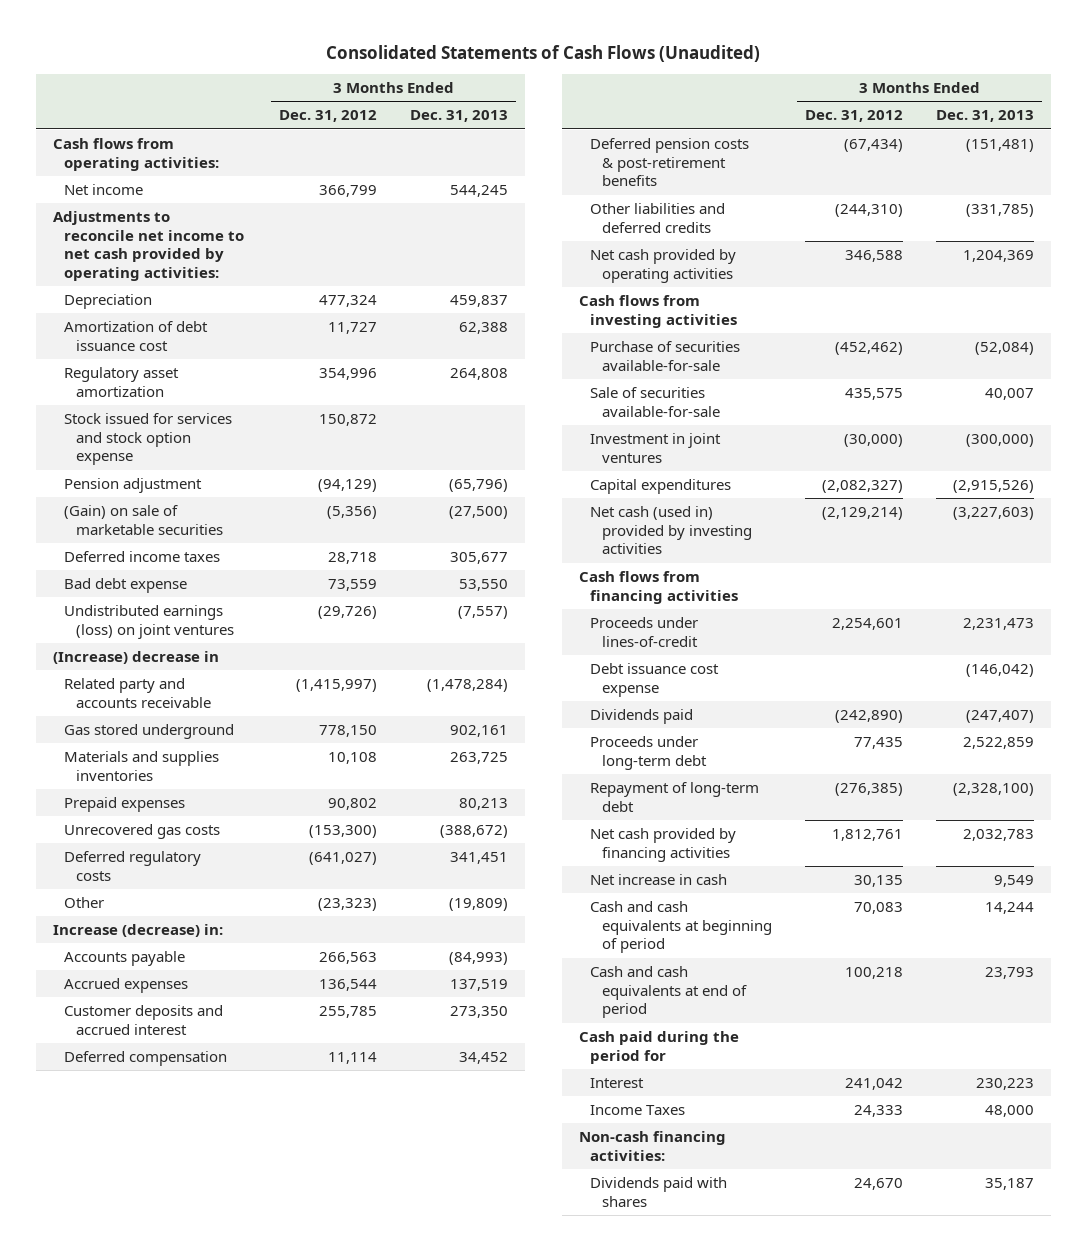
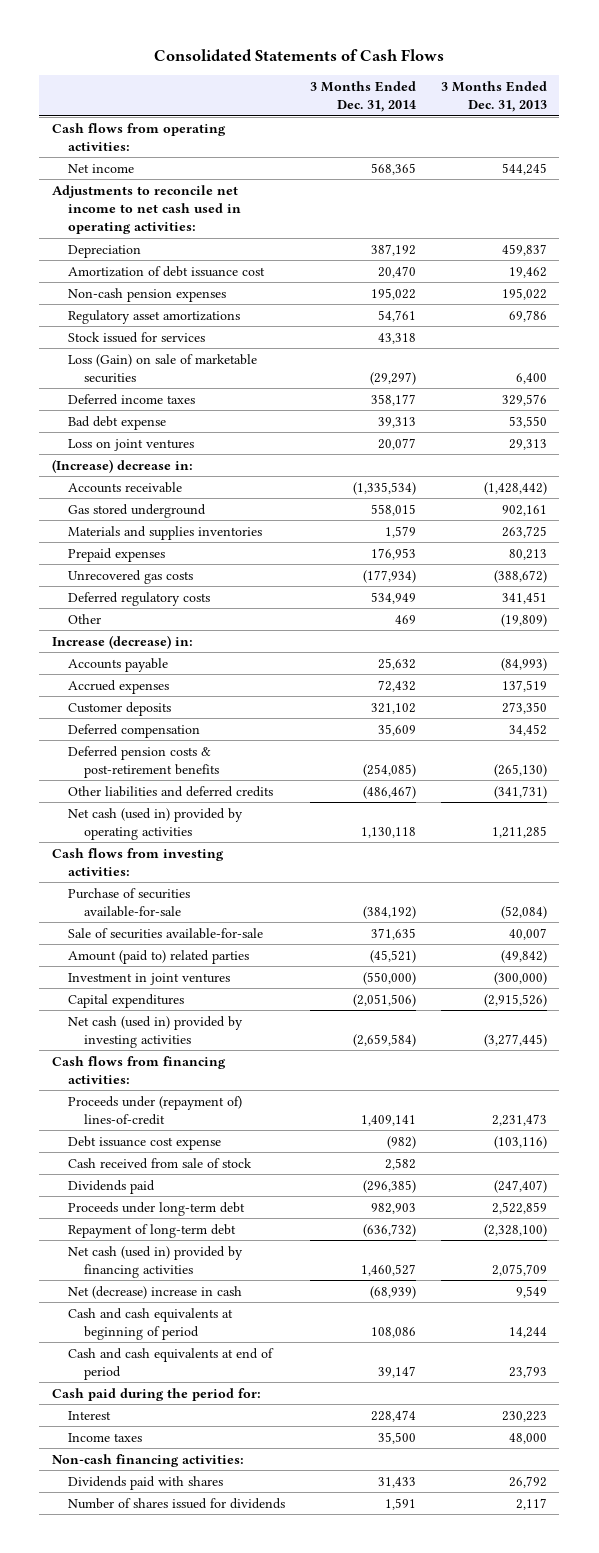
- Consolidated Statements of Cash Flows (Unaudited)
+ Consolidated Statements of Cash Flows
- | 3 Months Ended Dec. 31, 2012 | 3 Months Ended Dec. 31, 2013
+ | 3 Months Ended Dec. 31, 2014 | 3 Months Ended Dec. 31, 2013
- Adjustments to reconcile net income to net cash provided by operating activities:
+ Adjustments to reconcile net income to net cash used in operating activities:
- Amortization of debt issuance cost | 11,727 | 62,388
- Regulatory asset amortization | 354,996 | 264,808
- Stock issued for services and stock option expense | 150,872 |
- Pension adjustment | (94,129) | (65,796)
- (Gain) on sale of marketable securities | (5,356) | (27,500)
- Deferred income taxes | 28,718 | 305,677
+ Amortization of debt issuance cost | 20,470 | 19,462
+ Non-cash pension expenses | 195,022 | 195,022
+ Regulatory asset amortizations | 54,761 | 69,786
+ Stock issued for services | 43,318 |
+ Loss (Gain) on sale of marketable securities | (29,297) | 6,400
+ Deferred income taxes | 358,177 | 329,576
- Undistributed earnings (loss) on joint ventures | (29,726) | (7,557)
- (Increase) decrease in
- Related party and accounts receivable | (1,415,997) | (1,478,284)
+ Loss on joint ventures | 20,077 | 29,313
+ (Increase) decrease in:
+ Accounts receivable | (1,335,534) | (1,428,442)
- Customer deposits and accrued interest | 255,785 | 273,350
+ Customer deposits | 321,102 | 273,350
- Deferred pension costs & post-retirement benefits | (67,434) | (151,481)
- Other liabilities and deferred credits | (244,310) | (331,785)
- Net cash provided by operating activities | 346,588 | 1,204,369
- Cash flows from investing activities
+ Deferred pension costs & post-retirement benefits | (254,085) | (265,130)
+ Other liabilities and deferred credits | (486,467) | (341,731)
+ Net cash (used in) provided by operating activities | 1,130,118 | 1,211,285
+ Cash flows from investing activities:
+ Amount (paid to) related parties | (45,521) | (49,842)
- Net cash (used in) provided by investing activities | (2,129,214) | (3,227,603)
- Cash flows from financing activities
- Proceeds under lines-of-credit | 2,254,601 | 2,231,473
- Debt issuance cost expense | | (146,042)
+ Net cash (used in) provided by investing activities | (2,659,584) | (3,277,445)
+ Cash flows from financing activities:
+ Proceeds under (repayment of) lines-of-credit | 1,409,141 | 2,231,473
+ Debt issuance cost expense | (982) | (103,116)
+ Cash received from sale of stock | 2,582 |
- Net cash provided by financing activities | 1,812,761 | 2,032,783
- Net increase in cash | 30,135 | 9,549
+ Net cash (used in) provided by financing activities | 1,460,527 | 2,075,709
+ Net (decrease) increase in cash | (68,939) | 9,549
- Cash paid during the period for
+ Cash paid during the period for:
- Income Taxes | 24,333 | 48,000
+ Income taxes | 35,500 | 48,000
- Dividends paid with shares | 24,670 | 35,187
+ Dividends paid with shares | 31,433 | 26,792
+ Number of shares issued for dividends | 1,591 | 2,117

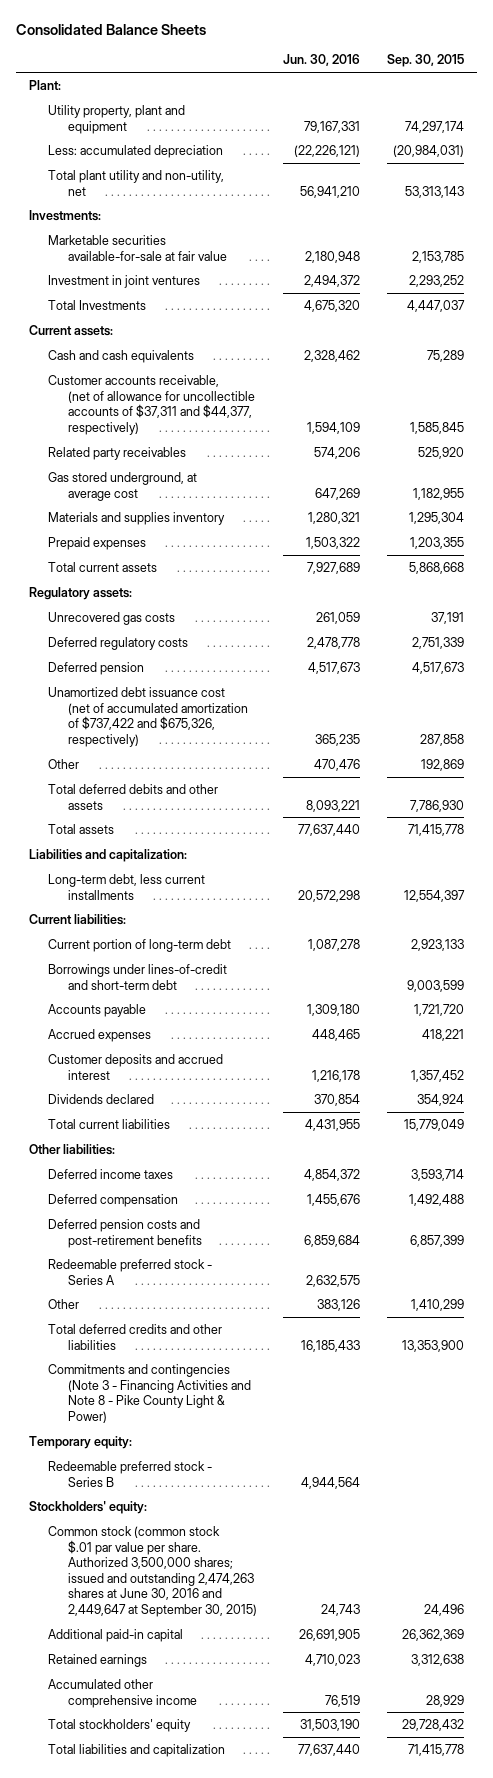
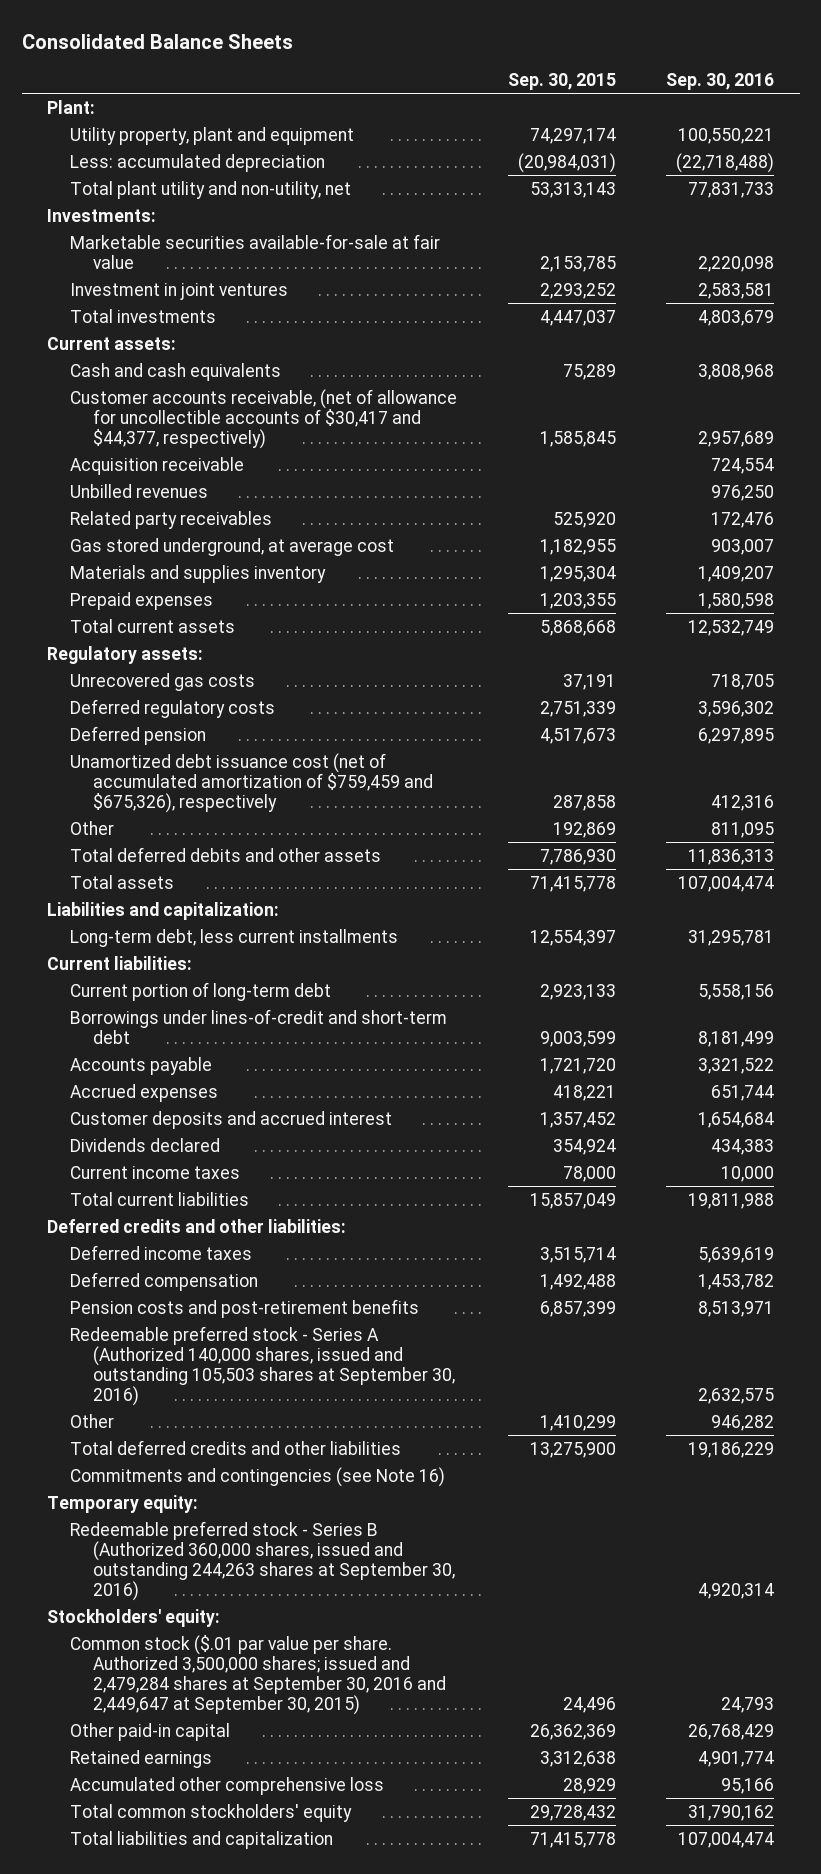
- | Jun. 30, 2016 | Sep. 30, 2015
+ | Sep. 30, 2015 | Sep. 30, 2016
- Total Investments | 4,675,320 | 4,447,037
+ Total investments | 4,447,037 | 4,803,679
- Customer accounts receivable, (net of allowance for uncollectible accounts of $37,311 and $44,377, respectively) | 1,594,109 | 1,585,845
+ Customer accounts receivable, (net of allowance for uncollectible accounts of $30,417 and $44,377, respectively) | 1,585,845 | 2,957,689
+ Acquisition receivable | | 724,554
+ Unbilled revenues | | 976,250
- Unamortized debt issuance cost (net of accumulated amortization of $737,422 and $675,326, respectively) | 365,235 | 287,858
+ Unamortized debt issuance cost (net of accumulated amortization of $759,459 and $675,326), respectively | 287,858 | 412,316
- Total current liabilities | 4,431,955 | 15,779,049
- Other liabilities:
- Deferred income taxes | 4,854,372 | 3,593,714
+ Current income taxes | 78,000 | 10,000
+ Total current liabilities | 15,857,049 | 19,811,988
+ Deferred credits and other liabilities:
+ Deferred income taxes | 3,515,714 | 5,639,619
- Deferred pension costs and post-retirement benefits | 6,859,684 | 6,857,399
- Redeemable preferred stock - Series A | 2,632,575 |
+ Pension costs and post-retirement benefits | 6,857,399 | 8,513,971
+ Redeemable preferred stock - Series A (Authorized 140,000 shares, issued and outstanding 105,503 shares at September 30, 2016) | | 2,632,575
- Total deferred credits and other liabilities | 16,185,433 | 13,353,900
- Commitments and contingencies (Note 3 - Financing Activities and Note 8 - Pike County Light & Power)
+ Total deferred credits and other liabilities | 13,275,900 | 19,186,229
+ Commitments and contingencies (see Note 16)
- Redeemable preferred stock - Series B | 4,944,564 |
+ Redeemable preferred stock - Series B (Authorized 360,000 shares, issued and outstanding 244,263 shares at September 30, 2016) | | 4,920,314
- Common stock (common stock $.01 par value per share. Authorized 3,500,000 shares; issued and outstanding 2,474,263 shares at June 30, 2016 and 2,449,647 at September 30, 2015) | 24,743 | 24,496
- Additional paid-in capital | 26,691,905 | 26,362,369
+ Common stock ($.01 par value per share. Authorized 3,500,000 shares; issued and 2,479,284 shares at September 30, 2016 and 2,449,647 at September 30, 2015) | 24,496 | 24,793
+ Other paid-in capital | 26,362,369 | 26,768,429
- Accumulated other comprehensive income | 76,519 | 28,929
- Total stockholders' equity | 31,503,190 | 29,728,432
+ Accumulated other comprehensive loss | 28,929 | 95,166
+ Total common stockholders' equity | 29,728,432 | 31,790,162

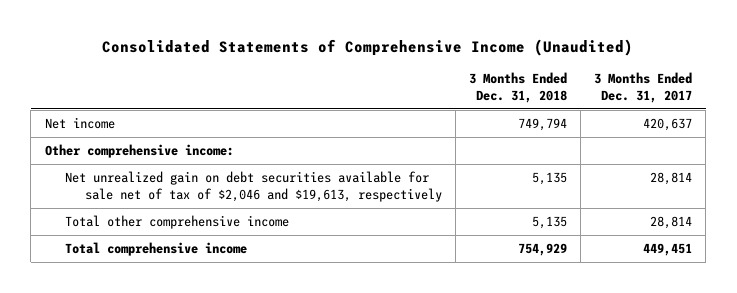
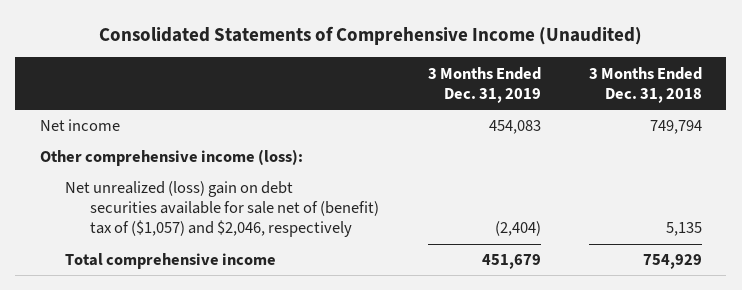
- | 3 Months Ended Dec. 31, 2018 | 3 Months Ended Dec. 31, 2017
+ | 3 Months Ended Dec. 31, 2019 | 3 Months Ended Dec. 31, 2018
- Other comprehensive income:
- Net unrealized gain on debt securities available for sale net of tax of $2,046 and $19,613, respectively | 5,135 | 28,814
- Total other comprehensive income | 5,135 | 28,814
+ Other comprehensive income (loss):
+ Net unrealized (loss) gain on debt securities available for sale net of (benefit) tax of ($1,057) and $2,046, respectively | (2,404) | 5,135

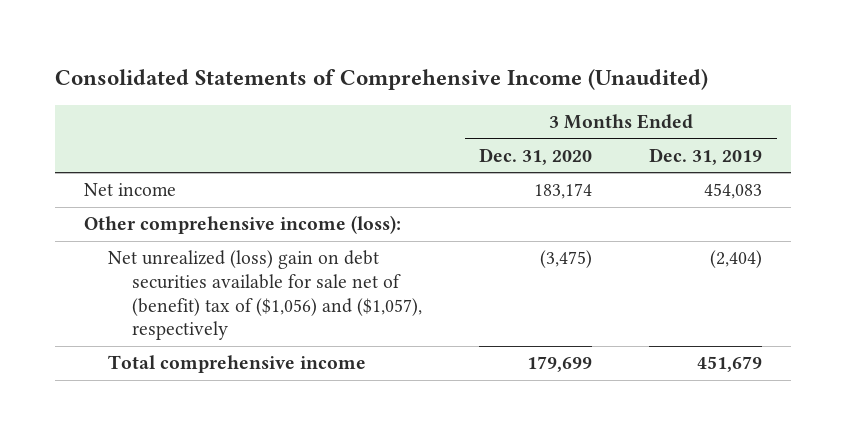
- | 3 Months Ended Dec. 31, 2019 | 3 Months Ended Dec. 31, 2018
+ | 3 Months Ended Dec. 31, 2020 | 3 Months Ended Dec. 31, 2019
- Net unrealized (loss) gain on debt securities available for sale net of (benefit) tax of ($1,057) and $2,046, respectively | (2,404) | 5,135
+ Net unrealized (loss) gain on debt securities available for sale net of (benefit) tax of ($1,056) and ($1,057), respectively | (3,475) | (2,404)

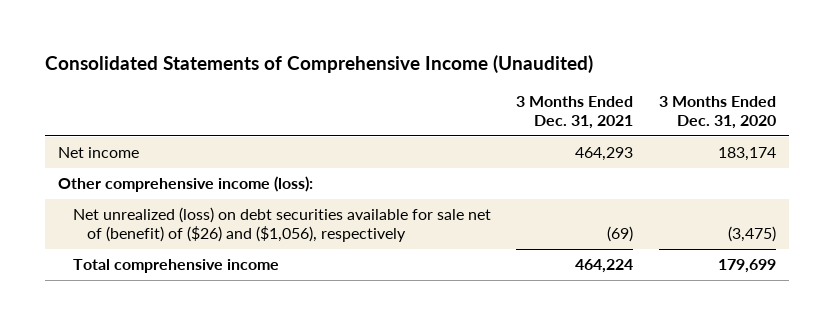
- | 3 Months Ended Dec. 31, 2020 | 3 Months Ended Dec. 31, 2019
+ | 3 Months Ended Dec. 31, 2021 | 3 Months Ended Dec. 31, 2020
- Net unrealized (loss) gain on debt securities available for sale net of (benefit) tax of ($1,056) and ($1,057), respectively | (3,475) | (2,404)
+ Net unrealized (loss) on debt securities available for sale net of (benefit) of ($26) and ($1,056), respectively | (69) | (3,475)

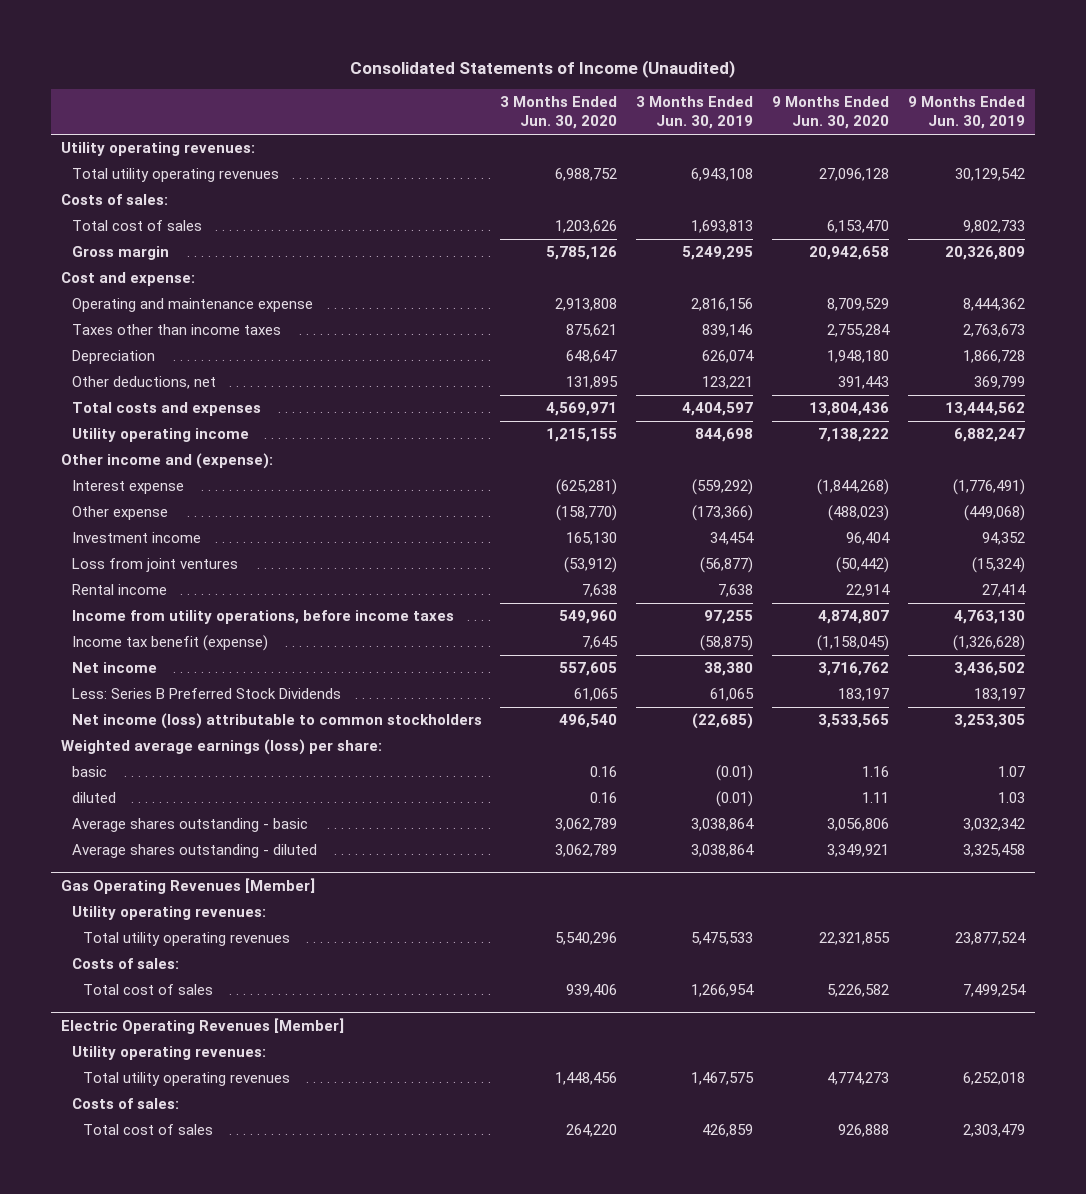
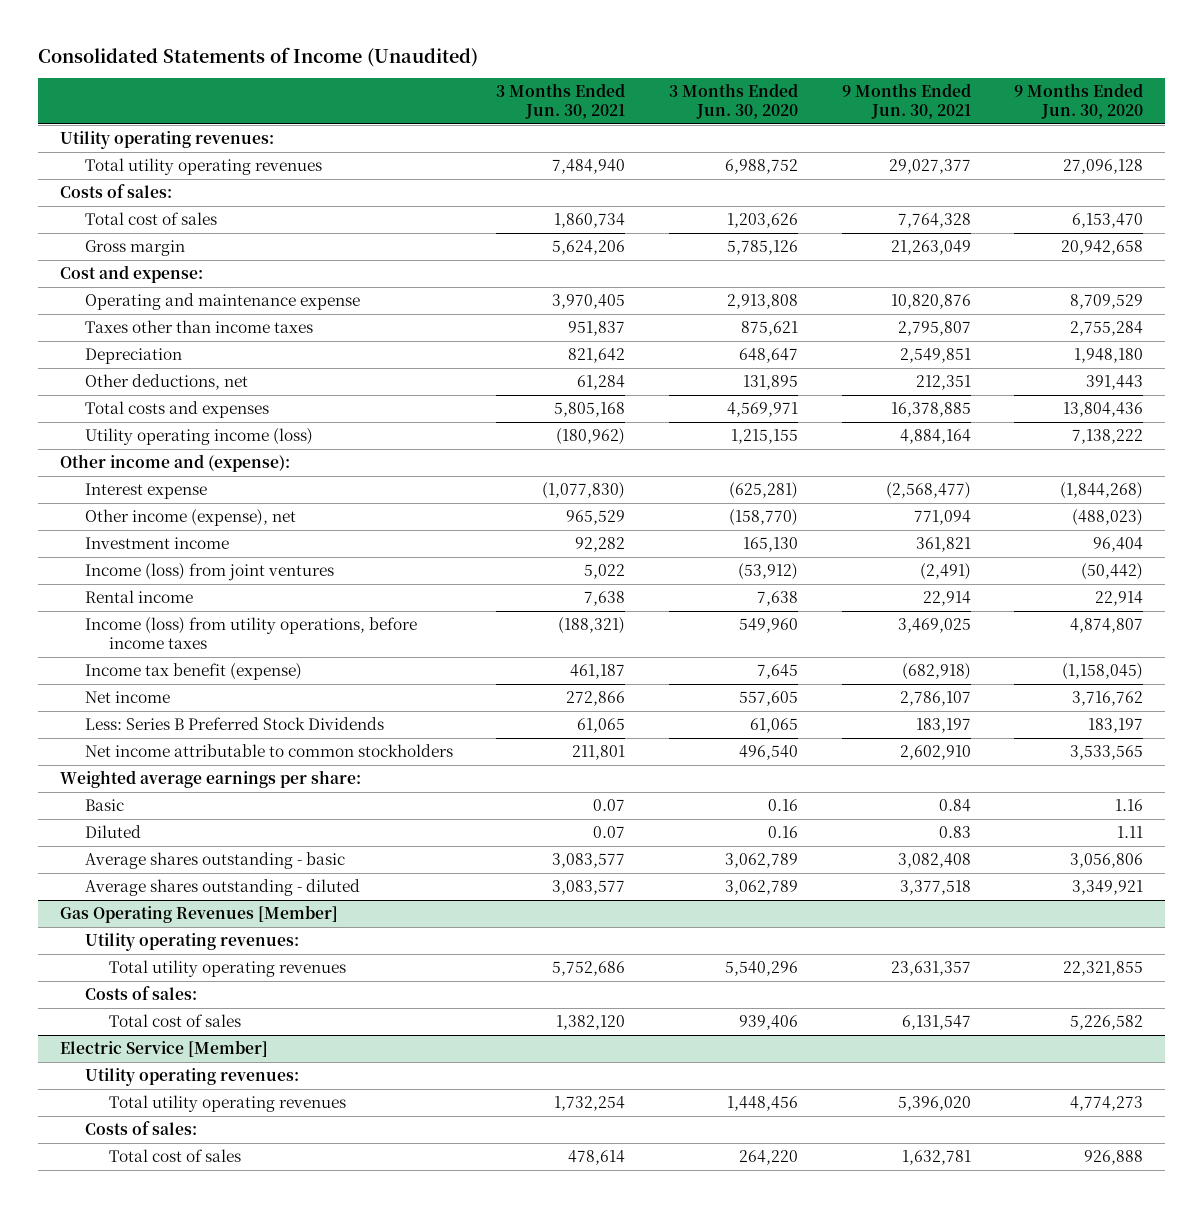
- | 3 Months Ended Jun. 30, 2020 | 3 Months Ended Jun. 30, 2019 | 9 Months Ended Jun. 30, 2020 | 9 Months Ended Jun. 30, 2019
+ | 3 Months Ended Jun. 30, 2021 | 3 Months Ended Jun. 30, 2020 | 9 Months Ended Jun. 30, 2021 | 9 Months Ended Jun. 30, 2020
- Utility operating income | 1,215,155 | 844,698 | 7,138,222 | 6,882,247
+ Utility operating income (loss) | (180,962) | 1,215,155 | 4,884,164 | 7,138,222
- Other expense | (158,770) | (173,366) | (488,023) | (449,068)
+ Other income (expense), net | 965,529 | (158,770) | 771,094 | (488,023)
- Loss from joint ventures | (53,912) | (56,877) | (50,442) | (15,324)
+ Income (loss) from joint ventures | 5,022 | (53,912) | (2,491) | (50,442)
- Income from utility operations, before income taxes | 549,960 | 97,255 | 4,874,807 | 4,763,130
+ Income (loss) from utility operations, before income taxes | (188,321) | 549,960 | 3,469,025 | 4,874,807
- Net income (loss) attributable to common stockholders | 496,540 | (22,685) | 3,533,565 | 3,253,305
- Weighted average earnings (loss) per share:
- basic | 0.16 | (0.01) | 1.16 | 1.07
- diluted | 0.16 | (0.01) | 1.11 | 1.03
+ Net income attributable to common stockholders | 211,801 | 496,540 | 2,602,910 | 3,533,565
+ Weighted average earnings per share:
+ Basic | 0.07 | 0.16 | 0.84 | 1.16
+ Diluted | 0.07 | 0.16 | 0.83 | 1.11
- Electric Operating Revenues [Member]
+ Electric Service [Member]

